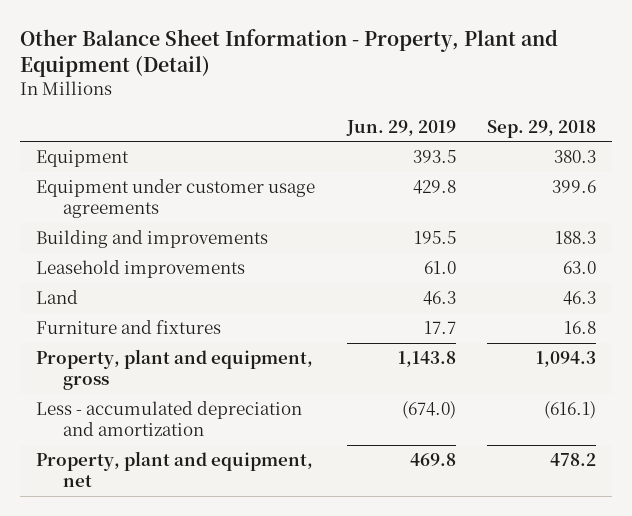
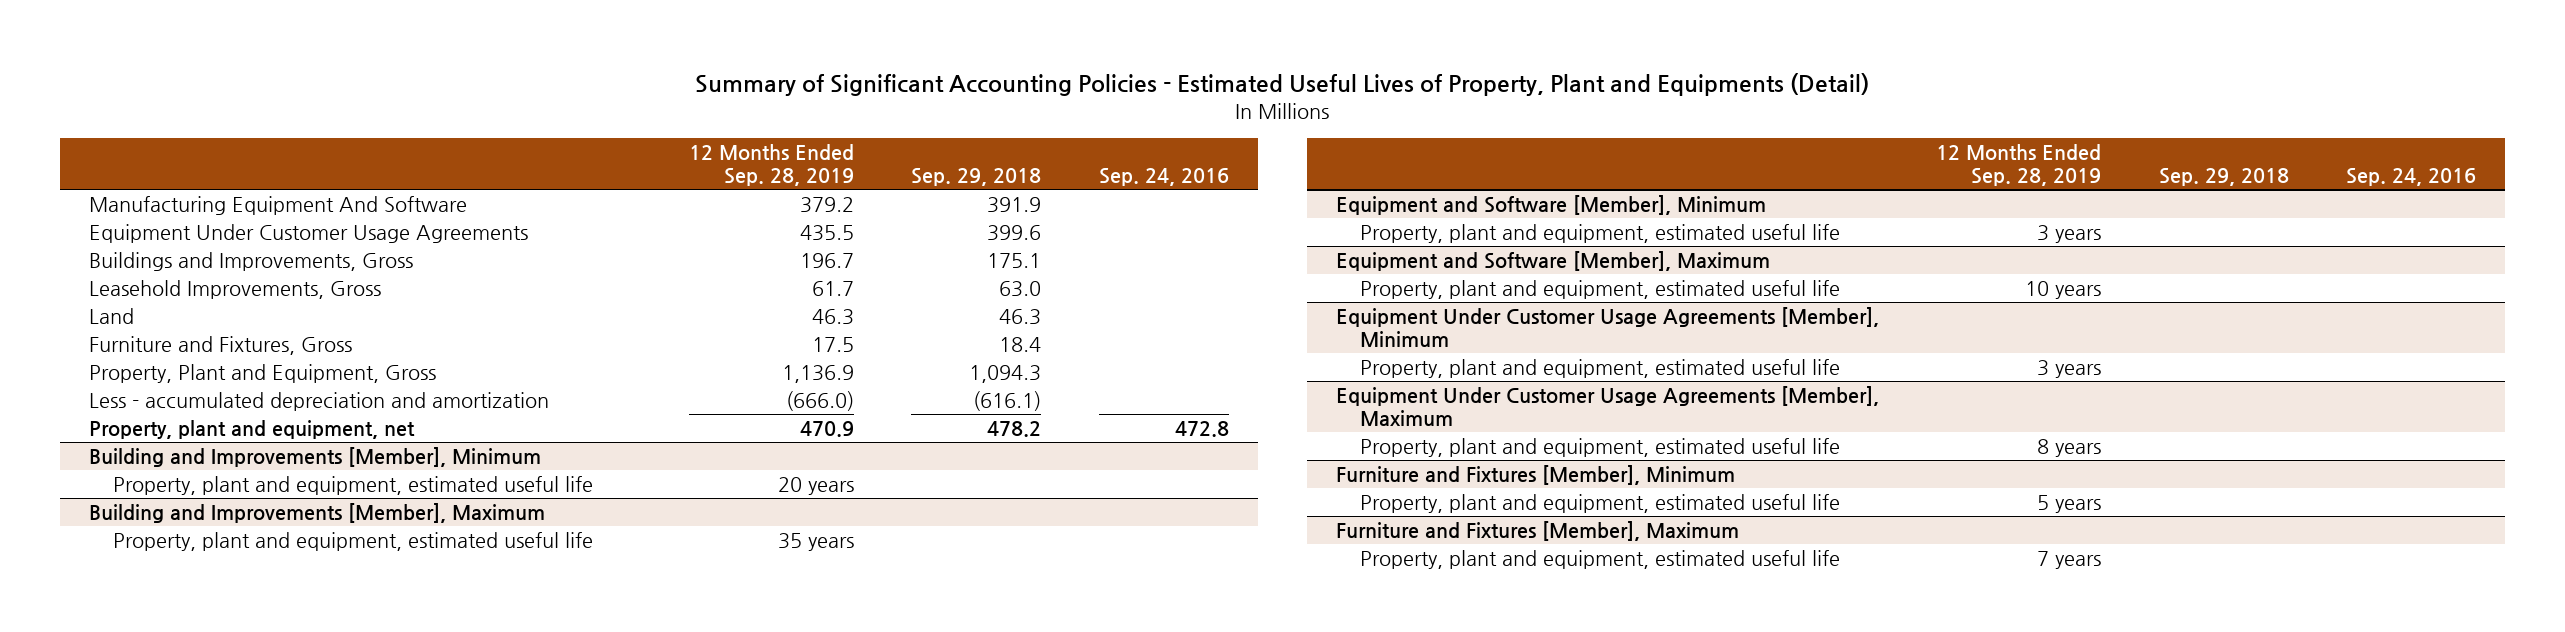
- Other Balance Sheet Information - Property, Plant and Equipment (Detail)
+ Summary of Significant Accounting Policies - Estimated Useful Lives of Property, Plant and Equipments (Detail)
- | Jun. 29, 2019 | Sep. 29, 2018
+ | 12 Months Ended Sep. 28, 2019 | Sep. 29, 2018 | Sep. 24, 2016
- Equipment | 393.5 | 380.3
- Equipment under customer usage agreements | 429.8 | 399.6
- Building and improvements | 195.5 | 188.3
- Leasehold improvements | 61.0 | 63.0
+ Manufacturing Equipment And Software | 379.2 | 391.9 |
+ Equipment Under Customer Usage Agreements | 435.5 | 399.6 |
+ Buildings and Improvements, Gross | 196.7 | 175.1 |
+ Leasehold Improvements, Gross | 61.7 | 63.0 |
- Furniture and fixtures | 17.7 | 16.8
- Property, plant and equipment, gross | 1,143.8 | 1,094.3
+ Furniture and Fixtures, Gross | 17.5 | 18.4 |
+ Property, Plant and Equipment, Gross | 1,136.9 | 1,094.3 |
+ Building and Improvements [Member], Minimum
+ Property, plant and equipment, estimated useful life | 20 years | |
+ Building and Improvements [Member], Maximum
+ Property, plant and equipment, estimated useful life | 35 years | |
+ Equipment and Software [Member], Minimum
+ Property, plant and equipment, estimated useful life | 3 years | |
+ Equipment and Software [Member], Maximum
+ Property, plant and equipment, estimated useful life | 10 years | |
+ Equipment Under Customer Usage Agreements [Member], Minimum
+ Property, plant and equipment, estimated useful life | 3 years | |
+ Equipment Under Customer Usage Agreements [Member], Maximum
+ Property, plant and equipment, estimated useful life | 8 years | |
+ Furniture and Fixtures [Member], Minimum
+ Property, plant and equipment, estimated useful life | 5 years | |
+ Furniture and Fixtures [Member], Maximum
+ Property, plant and equipment, estimated useful life | 7 years | |

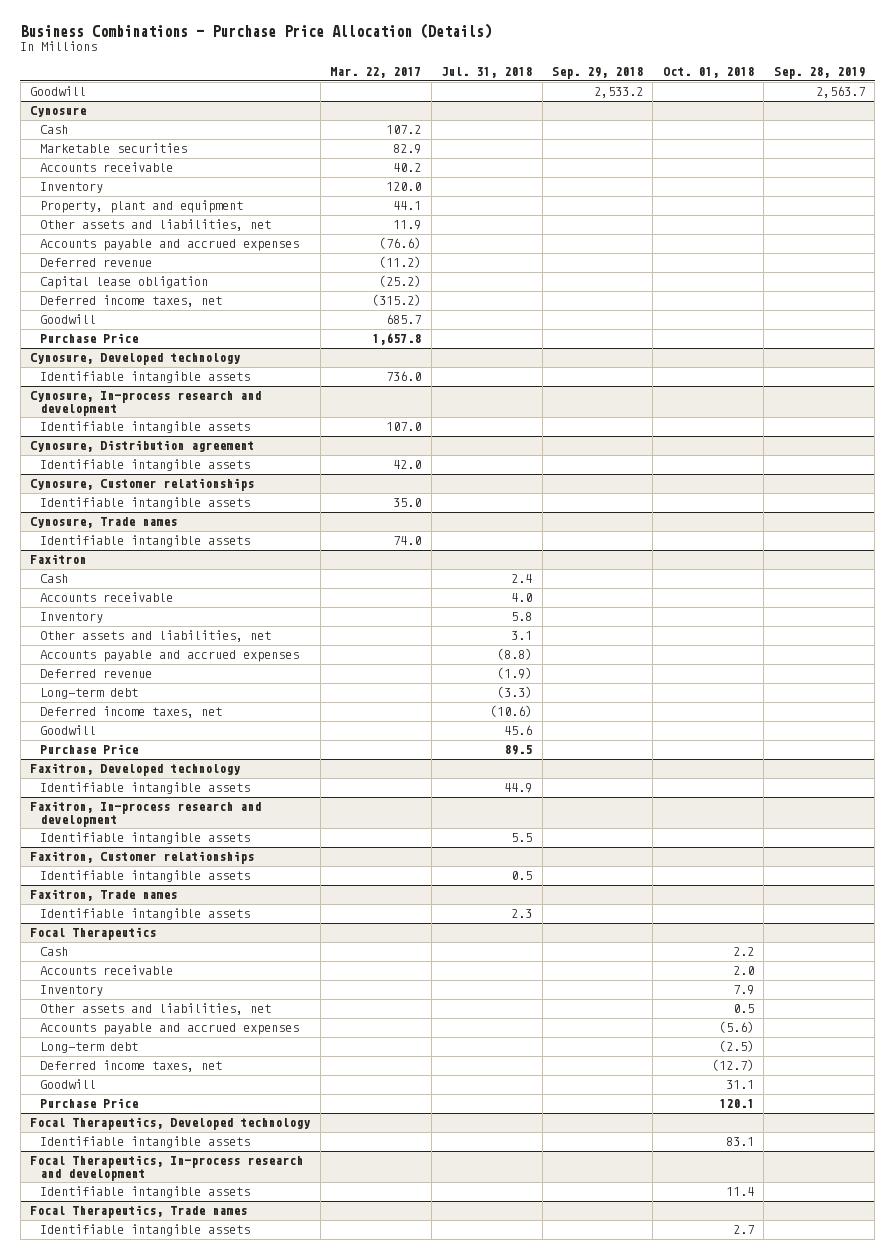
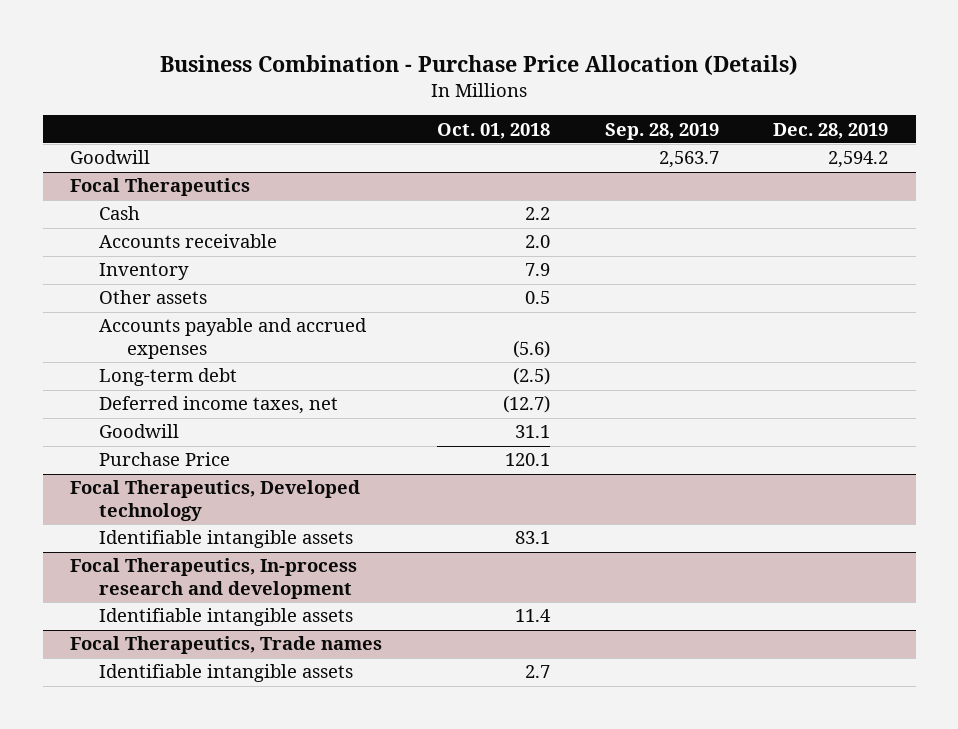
- Business Combinations - Purchase Price Allocation (Details)
+ Business Combination - Purchase Price Allocation (Details)
- | Mar. 22, 2017 | Jul. 31, 2018 | Sep. 29, 2018 | Oct. 01, 2018 | Sep. 28, 2019
+ | Oct. 01, 2018 | Sep. 28, 2019 | Dec. 28, 2019
- Cynosure
- Cash | 107.2 | | | |
- Marketable securities | 82.9 | | | |
- Accounts receivable | 40.2 | | | |
- Inventory | 120.0 | | | |
- Property, plant and equipment | 44.1 | | | |
- Other assets and liabilities, net | 11.9 | | | |
- Accounts payable and accrued expenses | (76.6) | | | |
- Deferred revenue | (11.2) | | | |
- Capital lease obligation | (25.2) | | | |
- Deferred income taxes, net | (315.2) | | | |
- Goodwill | 685.7 | | | |
- Purchase Price | 1,657.8 | | | |
- Cynosure, Developed technology
- Identifiable intangible assets | 736.0 | | | |
- Cynosure, In-process research and development
- Identifiable intangible assets | 107.0 | | | |
- Cynosure, Distribution agreement
- Identifiable intangible assets | 42.0 | | | |
- Cynosure, Customer relationships
- Identifiable intangible assets | 35.0 | | | |
- Cynosure, Trade names
- Identifiable intangible assets | 74.0 | | | |
- Faxitron
- Cash | | 2.4 | | |
- Accounts receivable | | 4.0 | | |
- Inventory | | 5.8 | | |
- Other assets and liabilities, net | | 3.1 | | |
- Accounts payable and accrued expenses | | (8.8) | | |
- Deferred revenue | | (1.9) | | |
- Long-term debt | | (3.3) | | |
- Deferred income taxes, net | | (10.6) | | |
- Goodwill | | 45.6 | | |
- Purchase Price | | 89.5 | | |
- Faxitron, Developed technology
- Identifiable intangible assets | | 44.9 | | |
- Faxitron, In-process research and development
- Identifiable intangible assets | | 5.5 | | |
- Faxitron, Customer relationships
- Identifiable intangible assets | | 0.5 | | |
- Faxitron, Trade names
- Identifiable intangible assets | | 2.3 | | |
@ Focal Therapeutics
- Other assets and liabilities, net | | | | 0.5 |
+ Other assets | 0.5 | |

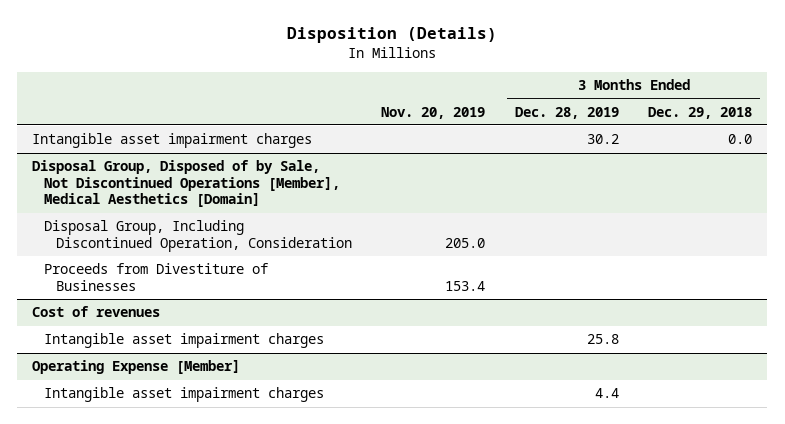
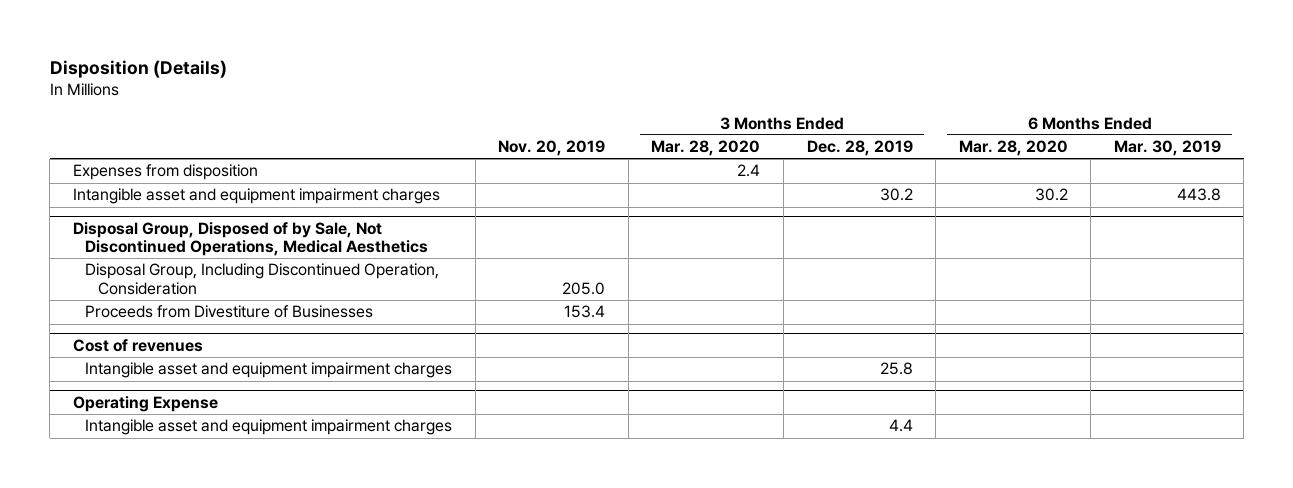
- | Nov. 20, 2019 | 3 Months Ended Dec. 28, 2019 | 3 Months Ended Dec. 29, 2018
+ | Nov. 20, 2019 | 3 Months Ended Mar. 28, 2020 | 3 Months Ended Dec. 28, 2019 | 6 Months Ended Mar. 28, 2020 | 6 Months Ended Mar. 30, 2019
- Intangible asset impairment charges | | 30.2 | 0.0
- Disposal Group, Disposed of by Sale, Not Discontinued Operations [Member], Medical Aesthetics [Domain]
+ Expenses from disposition | | 2.4 | | |
+ Intangible asset and equipment impairment charges | | | 30.2 | 30.2 | 443.8
+ Disposal Group, Disposed of by Sale, Not Discontinued Operations, Medical Aesthetics
@ Cost of revenues
- Intangible asset impairment charges | | 25.8 |
- Operating Expense [Member]
- Intangible asset impairment charges | | 4.4 |
@ Cost of revenues
+ Intangible asset and equipment impairment charges | | | 25.8 | |
+ Operating Expense
+ Intangible asset and equipment impairment charges | | | 4.4 | |

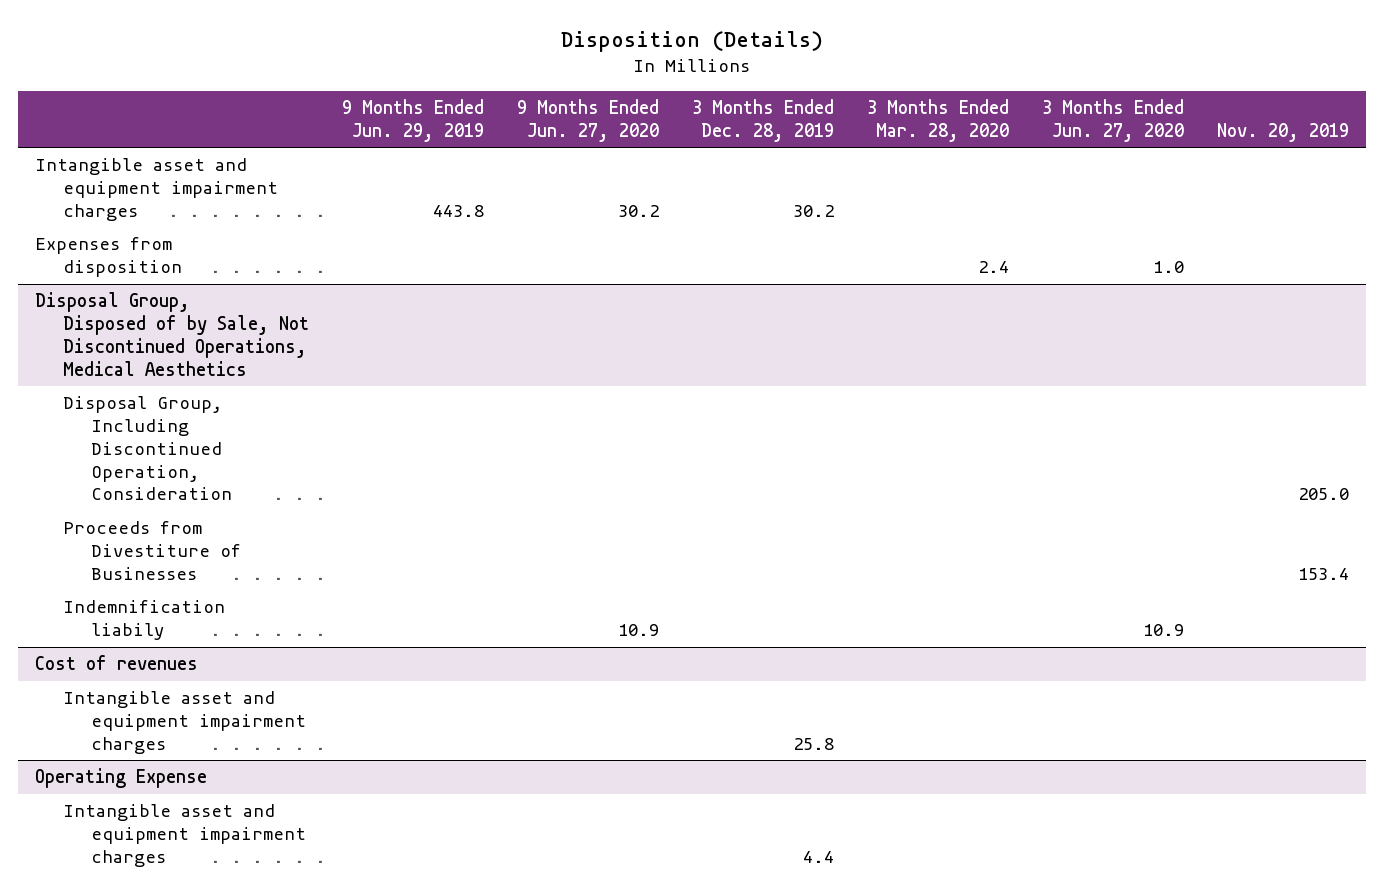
- | Nov. 20, 2019 | 3 Months Ended Mar. 28, 2020 | 3 Months Ended Dec. 28, 2019 | 6 Months Ended Mar. 28, 2020 | 6 Months Ended Mar. 30, 2019
+ | 9 Months Ended Jun. 29, 2019 | 9 Months Ended Jun. 27, 2020 | 3 Months Ended Dec. 28, 2019 | 3 Months Ended Mar. 28, 2020 | 3 Months Ended Jun. 27, 2020 | Nov. 20, 2019
moved down: Expenses from disposition | | | | 2.4 | 1.0 |
@ Disposal Group, Disposed of by Sale, Not Discontinued Operations, Medical Aesthetics
+ Indemnification liabily | | 10.9 | | | 10.9 |

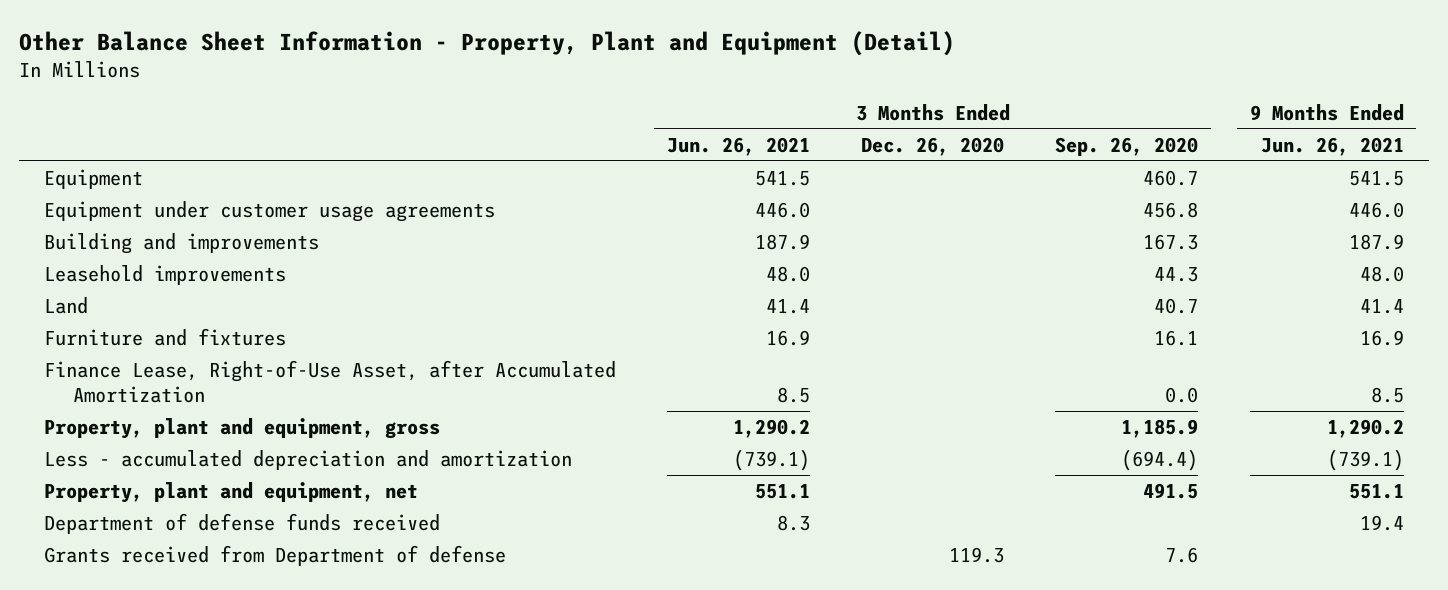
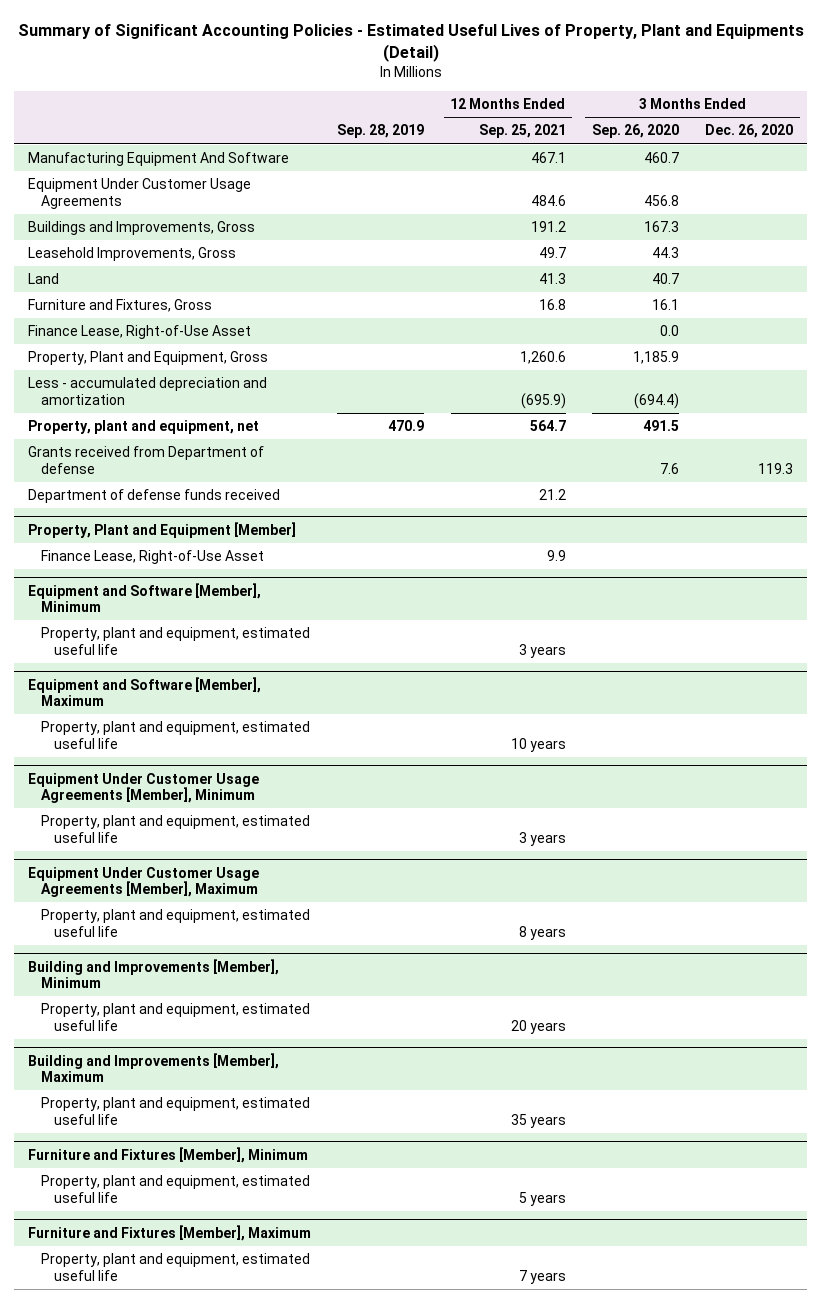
- Other Balance Sheet Information - Property, Plant and Equipment (Detail)
+ Summary of Significant Accounting Policies - Estimated Useful Lives of Property, Plant and Equipments (Detail)
- | 3 Months Ended Jun. 26, 2021 | 3 Months Ended Dec. 26, 2020 | 3 Months Ended Sep. 26, 2020 | 9 Months Ended Jun. 26, 2021
+ | Sep. 28, 2019 | 12 Months Ended Sep. 25, 2021 | 3 Months Ended Sep. 26, 2020 | 3 Months Ended Dec. 26, 2020
- Equipment | 541.5 | | 460.7 | 541.5
- Equipment under customer usage agreements | 446.0 | | 456.8 | 446.0
- Building and improvements | 187.9 | | 167.3 | 187.9
- Leasehold improvements | 48.0 | | 44.3 | 48.0
+ Manufacturing Equipment And Software | | 467.1 | 460.7 |
+ Equipment Under Customer Usage Agreements | | 484.6 | 456.8 |
+ Buildings and Improvements, Gross | | 191.2 | 167.3 |
+ Leasehold Improvements, Gross | | 49.7 | 44.3 |
- Furniture and fixtures | 16.9 | | 16.1 | 16.9
- Finance Lease, Right-of-Use Asset, after Accumulated Amortization | 8.5 | | 0.0 | 8.5
- Property, plant and equipment, gross | 1,290.2 | | 1,185.9 | 1,290.2
+ Furniture and Fixtures, Gross | | 16.8 | 16.1 |
+ Finance Lease, Right-of-Use Asset | | | 0.0 |
+ Property, Plant and Equipment, Gross | | 1,260.6 | 1,185.9 |
moved down: Department of defense funds received | | 21.2 | |
+ Property, Plant and Equipment [Member]
+ Finance Lease, Right-of-Use Asset | | 9.9 | |
+ Equipment and Software [Member], Minimum
+ Property, plant and equipment, estimated useful life | | 3 years | |
+ Equipment and Software [Member], Maximum
+ Property, plant and equipment, estimated useful life | | 10 years | |
+ Equipment Under Customer Usage Agreements [Member], Minimum
+ Property, plant and equipment, estimated useful life | | 3 years | |
+ Equipment Under Customer Usage Agreements [Member], Maximum
+ Property, plant and equipment, estimated useful life | | 8 years | |
+ Building and Improvements [Member], Minimum
+ Property, plant and equipment, estimated useful life | | 20 years | |
+ Building and Improvements [Member], Maximum
+ Property, plant and equipment, estimated useful life | | 35 years | |
+ Furniture and Fixtures [Member], Minimum
+ Property, plant and equipment, estimated useful life | | 5 years | |
+ Furniture and Fixtures [Member], Maximum
+ Property, plant and equipment, estimated useful life | | 7 years | |

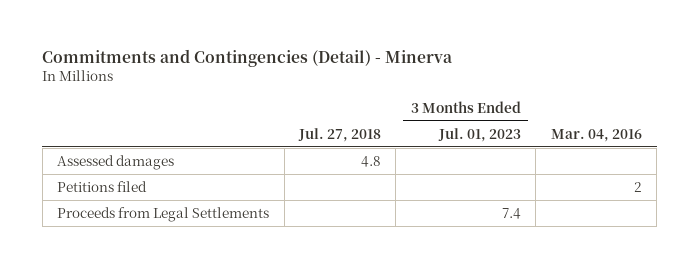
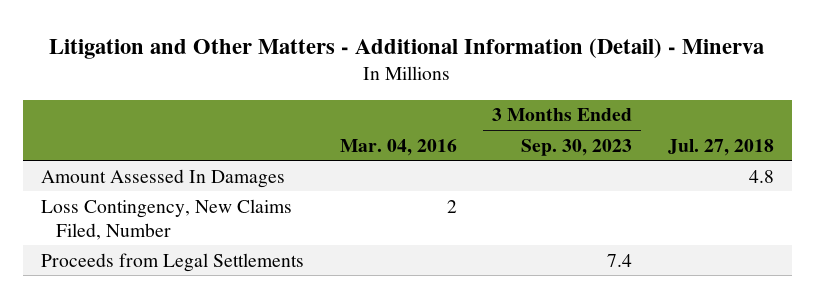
- Commitments and Contingencies (Detail) - Minerva
+ Litigation and Other Matters - Additional Information (Detail) - Minerva
- | Jul. 27, 2018 | 3 Months Ended Jul. 01, 2023 | Mar. 04, 2016
+ | Mar. 04, 2016 | 3 Months Ended Sep. 30, 2023 | Jul. 27, 2018
- Assessed damages | 4.8 | |
- Petitions filed | | | 2
+ Amount Assessed In Damages | | | 4.8
+ Loss Contingency, New Claims Filed, Number | 2 | |

